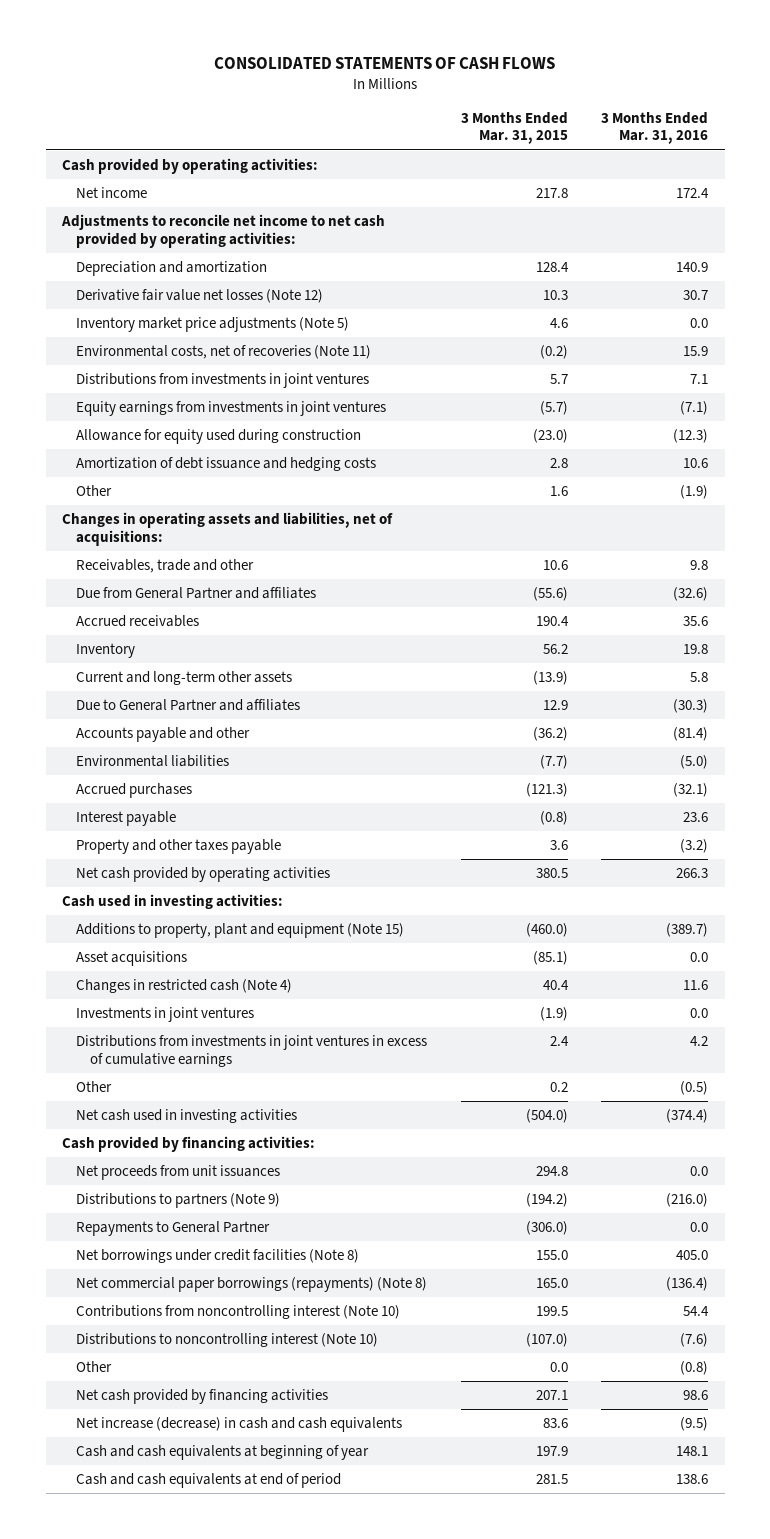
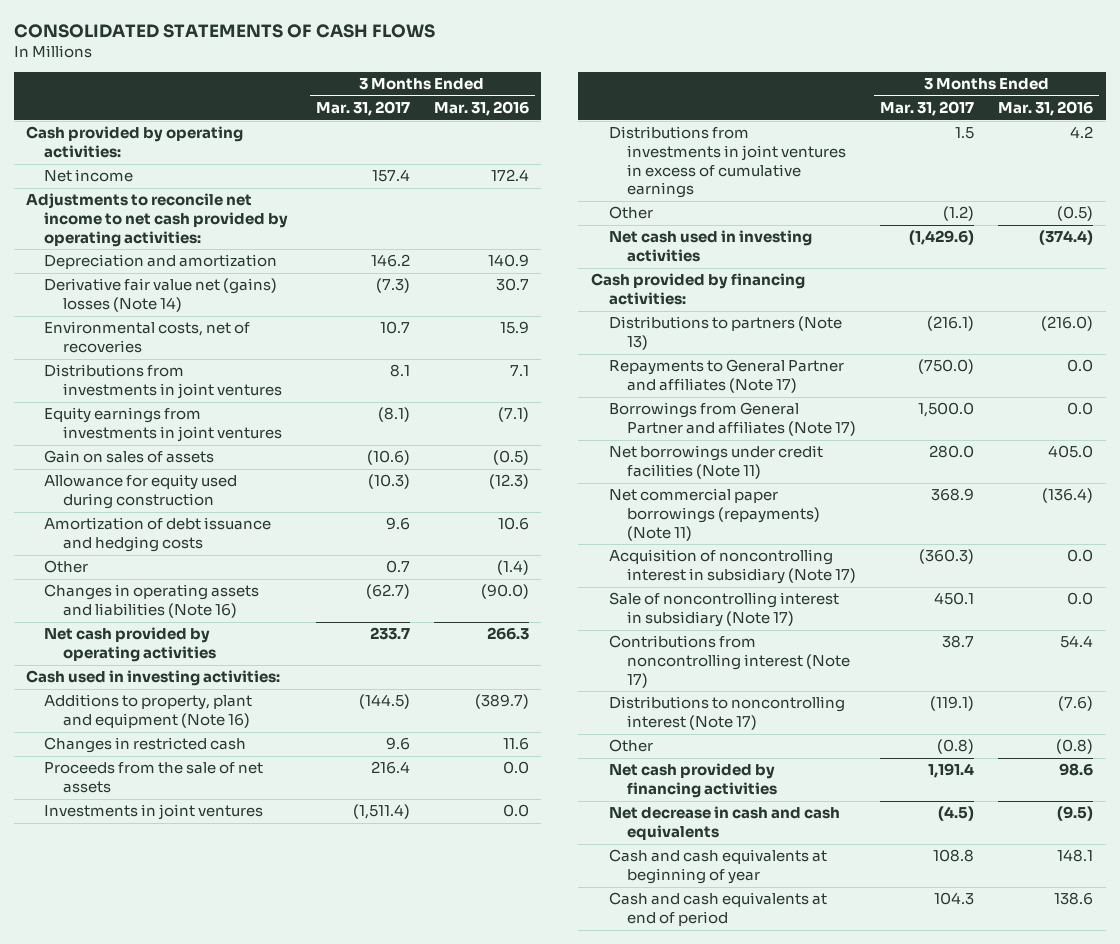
- | 3 Months Ended Mar. 31, 2015 | 3 Months Ended Mar. 31, 2016
+ | 3 Months Ended Mar. 31, 2017 | 3 Months Ended Mar. 31, 2016
- Derivative fair value net losses (Note 12) | 10.3 | 30.7
- Inventory market price adjustments (Note 5) | 4.6 | 0.0
- Environmental costs, net of recoveries (Note 11) | (0.2) | 15.9
+ Derivative fair value net (gains) losses (Note 14) | (7.3) | 30.7
+ Environmental costs, net of recoveries | 10.7 | 15.9
+ Gain on sales of assets | (10.6) | (0.5)
- Other | 1.6 | (1.9)
- Changes in operating assets and liabilities, net of acquisitions:
- Receivables, trade and other | 10.6 | 9.8
- Due from General Partner and affiliates | (55.6) | (32.6)
- Accrued receivables | 190.4 | 35.6
- Inventory | 56.2 | 19.8
- Current and long-term other assets | (13.9) | 5.8
- Due to General Partner and affiliates | 12.9 | (30.3)
- Accounts payable and other | (36.2) | (81.4)
- Environmental liabilities | (7.7) | (5.0)
- Accrued purchases | (121.3) | (32.1)
- Interest payable | (0.8) | 23.6
- Property and other taxes payable | 3.6 | (3.2)
+ Other | 0.7 | (1.4)
+ Changes in operating assets and liabilities (Note 16) | (62.7) | (90.0)
- Additions to property, plant and equipment (Note 15) | (460.0) | (389.7)
- Asset acquisitions | (85.1) | 0.0
- Changes in restricted cash (Note 4) | 40.4 | 11.6
+ Additions to property, plant and equipment (Note 16) | (144.5) | (389.7)
+ Changes in restricted cash | 9.6 | 11.6
+ Proceeds from the sale of net assets | 216.4 | 0.0
- Net proceeds from unit issuances | 294.8 | 0.0
- Distributions to partners (Note 9) | (194.2) | (216.0)
- Repayments to General Partner | (306.0) | 0.0
- Net borrowings under credit facilities (Note 8) | 155.0 | 405.0
- Net commercial paper borrowings (repayments) (Note 8) | 165.0 | (136.4)
- Contributions from noncontrolling interest (Note 10) | 199.5 | 54.4
- Distributions to noncontrolling interest (Note 10) | (107.0) | (7.6)
+ Distributions to partners (Note 13) | (216.1) | (216.0)
+ Repayments to General Partner and affiliates (Note 17) | (750.0) | 0.0
+ Borrowings from General Partner and affiliates (Note 17) | 1,500.0 | 0.0
+ Net borrowings under credit facilities (Note 11) | 280.0 | 405.0
+ Net commercial paper borrowings (repayments) (Note 11) | 368.9 | (136.4)
+ Acquisition of noncontrolling interest in subsidiary (Note 17) | (360.3) | 0.0
+ Sale of noncontrolling interest in subsidiary (Note 17) | 450.1 | 0.0
+ Contributions from noncontrolling interest (Note 17) | 38.7 | 54.4
+ Distributions to noncontrolling interest (Note 17) | (119.1) | (7.6)
- Net increase (decrease) in cash and cash equivalents | 83.6 | (9.5)
+ Net decrease in cash and cash equivalents | (4.5) | (9.5)

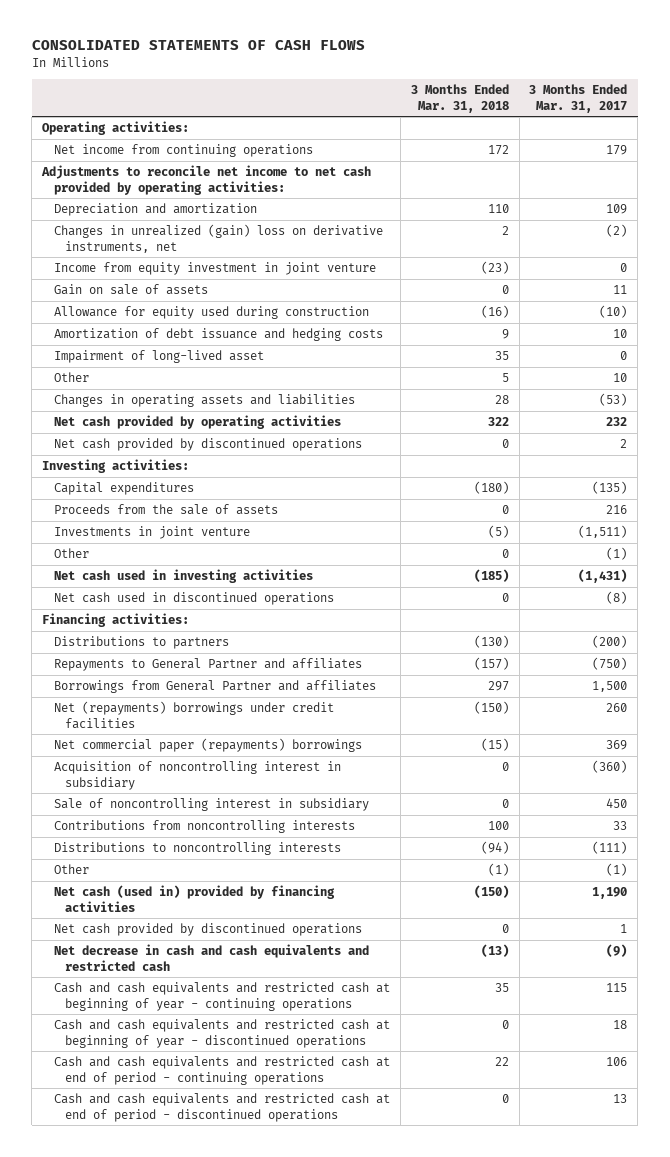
- | 3 Months Ended Mar. 31, 2017 | 3 Months Ended Mar. 31, 2016
+ | 3 Months Ended Mar. 31, 2018 | 3 Months Ended Mar. 31, 2017
- Cash provided by operating activities:
- Net income | 157.4 | 172.4
+ Operating activities:
+ Net income from continuing operations | 172 | 179
- Depreciation and amortization | 146.2 | 140.9
- Derivative fair value net (gains) losses (Note 14) | (7.3) | 30.7
- Environmental costs, net of recoveries | 10.7 | 15.9
- Distributions from investments in joint ventures | 8.1 | 7.1
- Equity earnings from investments in joint ventures | (8.1) | (7.1)
- Gain on sales of assets | (10.6) | (0.5)
- Allowance for equity used during construction | (10.3) | (12.3)
- Amortization of debt issuance and hedging costs | 9.6 | 10.6
- Other | 0.7 | (1.4)
- Changes in operating assets and liabilities (Note 16) | (62.7) | (90.0)
- Net cash provided by operating activities | 233.7 | 266.3
- Cash used in investing activities:
- Additions to property, plant and equipment (Note 16) | (144.5) | (389.7)
- Changes in restricted cash | 9.6 | 11.6
- Proceeds from the sale of net assets | 216.4 | 0.0
- Investments in joint ventures | (1,511.4) | 0.0
- Distributions from investments in joint ventures in excess of cumulative earnings | 1.5 | 4.2
- Other | (1.2) | (0.5)
- Net cash used in investing activities | (1,429.6) | (374.4)
- Cash provided by financing activities:
- Distributions to partners (Note 13) | (216.1) | (216.0)
- Repayments to General Partner and affiliates (Note 17) | (750.0) | 0.0
- Borrowings from General Partner and affiliates (Note 17) | 1,500.0 | 0.0
- Net borrowings under credit facilities (Note 11) | 280.0 | 405.0
- Net commercial paper borrowings (repayments) (Note 11) | 368.9 | (136.4)
- Acquisition of noncontrolling interest in subsidiary (Note 17) | (360.3) | 0.0
- Sale of noncontrolling interest in subsidiary (Note 17) | 450.1 | 0.0
- Contributions from noncontrolling interest (Note 17) | 38.7 | 54.4
- Distributions to noncontrolling interest (Note 17) | (119.1) | (7.6)
- Other | (0.8) | (0.8)
- Net cash provided by financing activities | 1,191.4 | 98.6
- Net decrease in cash and cash equivalents | (4.5) | (9.5)
- Cash and cash equivalents at beginning of year | 108.8 | 148.1
- Cash and cash equivalents at end of period | 104.3 | 138.6
+ Depreciation and amortization | 110 | 109
+ Changes in unrealized (gain) loss on derivative instruments, net | 2 | (2)
+ Income from equity investment in joint venture | (23) | 0
+ Gain on sale of assets | 0 | 11
+ Allowance for equity used during construction | (16) | (10)
+ Amortization of debt issuance and hedging costs | 9 | 10
+ Impairment of long-lived asset | 35 | 0
+ Other | 5 | 10
+ Changes in operating assets and liabilities | 28 | (53)
+ Net cash provided by operating activities | 322 | 232
+ Net cash provided by discontinued operations | 0 | 2
+ Investing activities:
+ Capital expenditures | (180) | (135)
+ Proceeds from the sale of assets | 0 | 216
+ Investments in joint venture | (5) | (1,511)
+ Other | 0 | (1)
+ Net cash used in investing activities | (185) | (1,431)
+ Net cash used in discontinued operations | 0 | (8)
+ Financing activities:
+ Distributions to partners | (130) | (200)
+ Repayments to General Partner and affiliates | (157) | (750)
+ Borrowings from General Partner and affiliates | 297 | 1,500
+ Net (repayments) borrowings under credit facilities | (150) | 260
+ Net commercial paper (repayments) borrowings | (15) | 369
+ Acquisition of noncontrolling interest in subsidiary | 0 | (360)
+ Sale of noncontrolling interest in subsidiary | 0 | 450
+ Contributions from noncontrolling interests | 100 | 33
+ Distributions to noncontrolling interests | (94) | (111)
+ Other | (1) | (1)
+ Net cash (used in) provided by financing activities | (150) | 1,190
+ Net cash provided by discontinued operations | 0 | 1
+ Net decrease in cash and cash equivalents and restricted cash | (13) | (9)
+ Cash and cash equivalents and restricted cash at beginning of year - continuing operations | 35 | 115
+ Cash and cash equivalents and restricted cash at beginning of year - discontinued operations | 0 | 18
+ Cash and cash equivalents and restricted cash at end of period - continuing operations | 22 | 106
+ Cash and cash equivalents and restricted cash at end of period - discontinued operations | 0 | 13

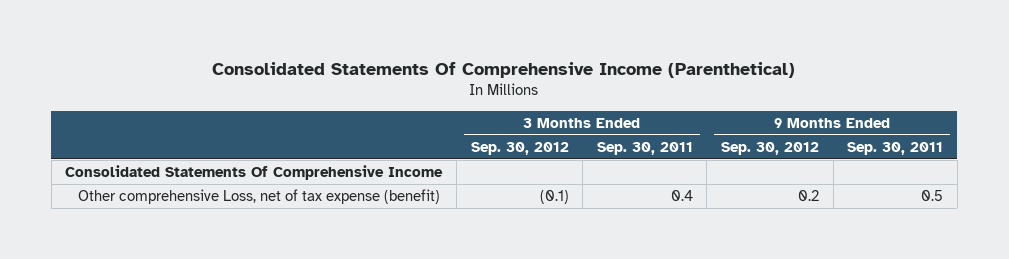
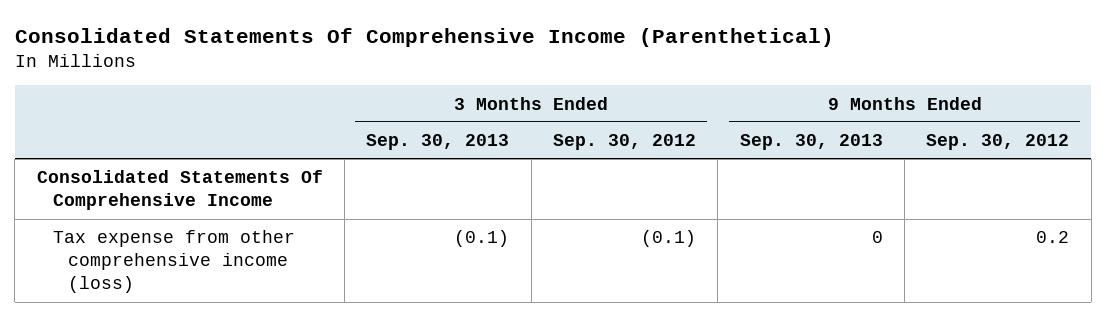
- | 3 Months Ended Sep. 30, 2012 | 3 Months Ended Sep. 30, 2011 | 9 Months Ended Sep. 30, 2012 | 9 Months Ended Sep. 30, 2011
+ | 3 Months Ended Sep. 30, 2013 | 3 Months Ended Sep. 30, 2012 | 9 Months Ended Sep. 30, 2013 | 9 Months Ended Sep. 30, 2012
- Other comprehensive Loss, net of tax expense (benefit) | (0.1) | 0.4 | 0.2 | 0.5
+ Tax expense from other comprehensive income (loss) | (0.1) | (0.1) | 0 | 0.2

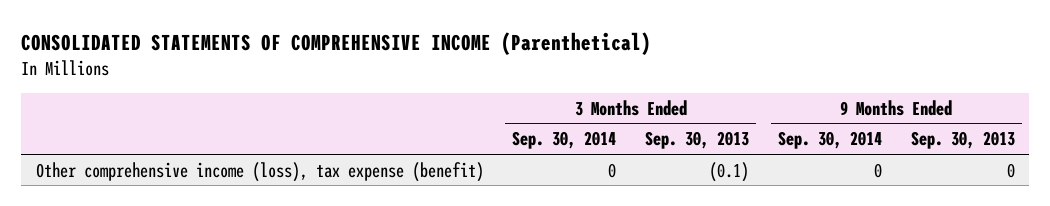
- Consolidated Statements Of Comprehensive Income (Parenthetical)
+ CONSOLIDATED STATEMENTS OF COMPREHENSIVE INCOME (Parenthetical)
- | 3 Months Ended Sep. 30, 2013 | 3 Months Ended Sep. 30, 2012 | 9 Months Ended Sep. 30, 2013 | 9 Months Ended Sep. 30, 2012
+ | 3 Months Ended Sep. 30, 2014 | 3 Months Ended Sep. 30, 2013 | 9 Months Ended Sep. 30, 2014 | 9 Months Ended Sep. 30, 2013
- Consolidated Statements Of Comprehensive Income
- Tax expense from other comprehensive income (loss) | (0.1) | (0.1) | 0 | 0.2
+ Other comprehensive income (loss), tax expense (benefit) | 0 | (0.1) | 0 | 0

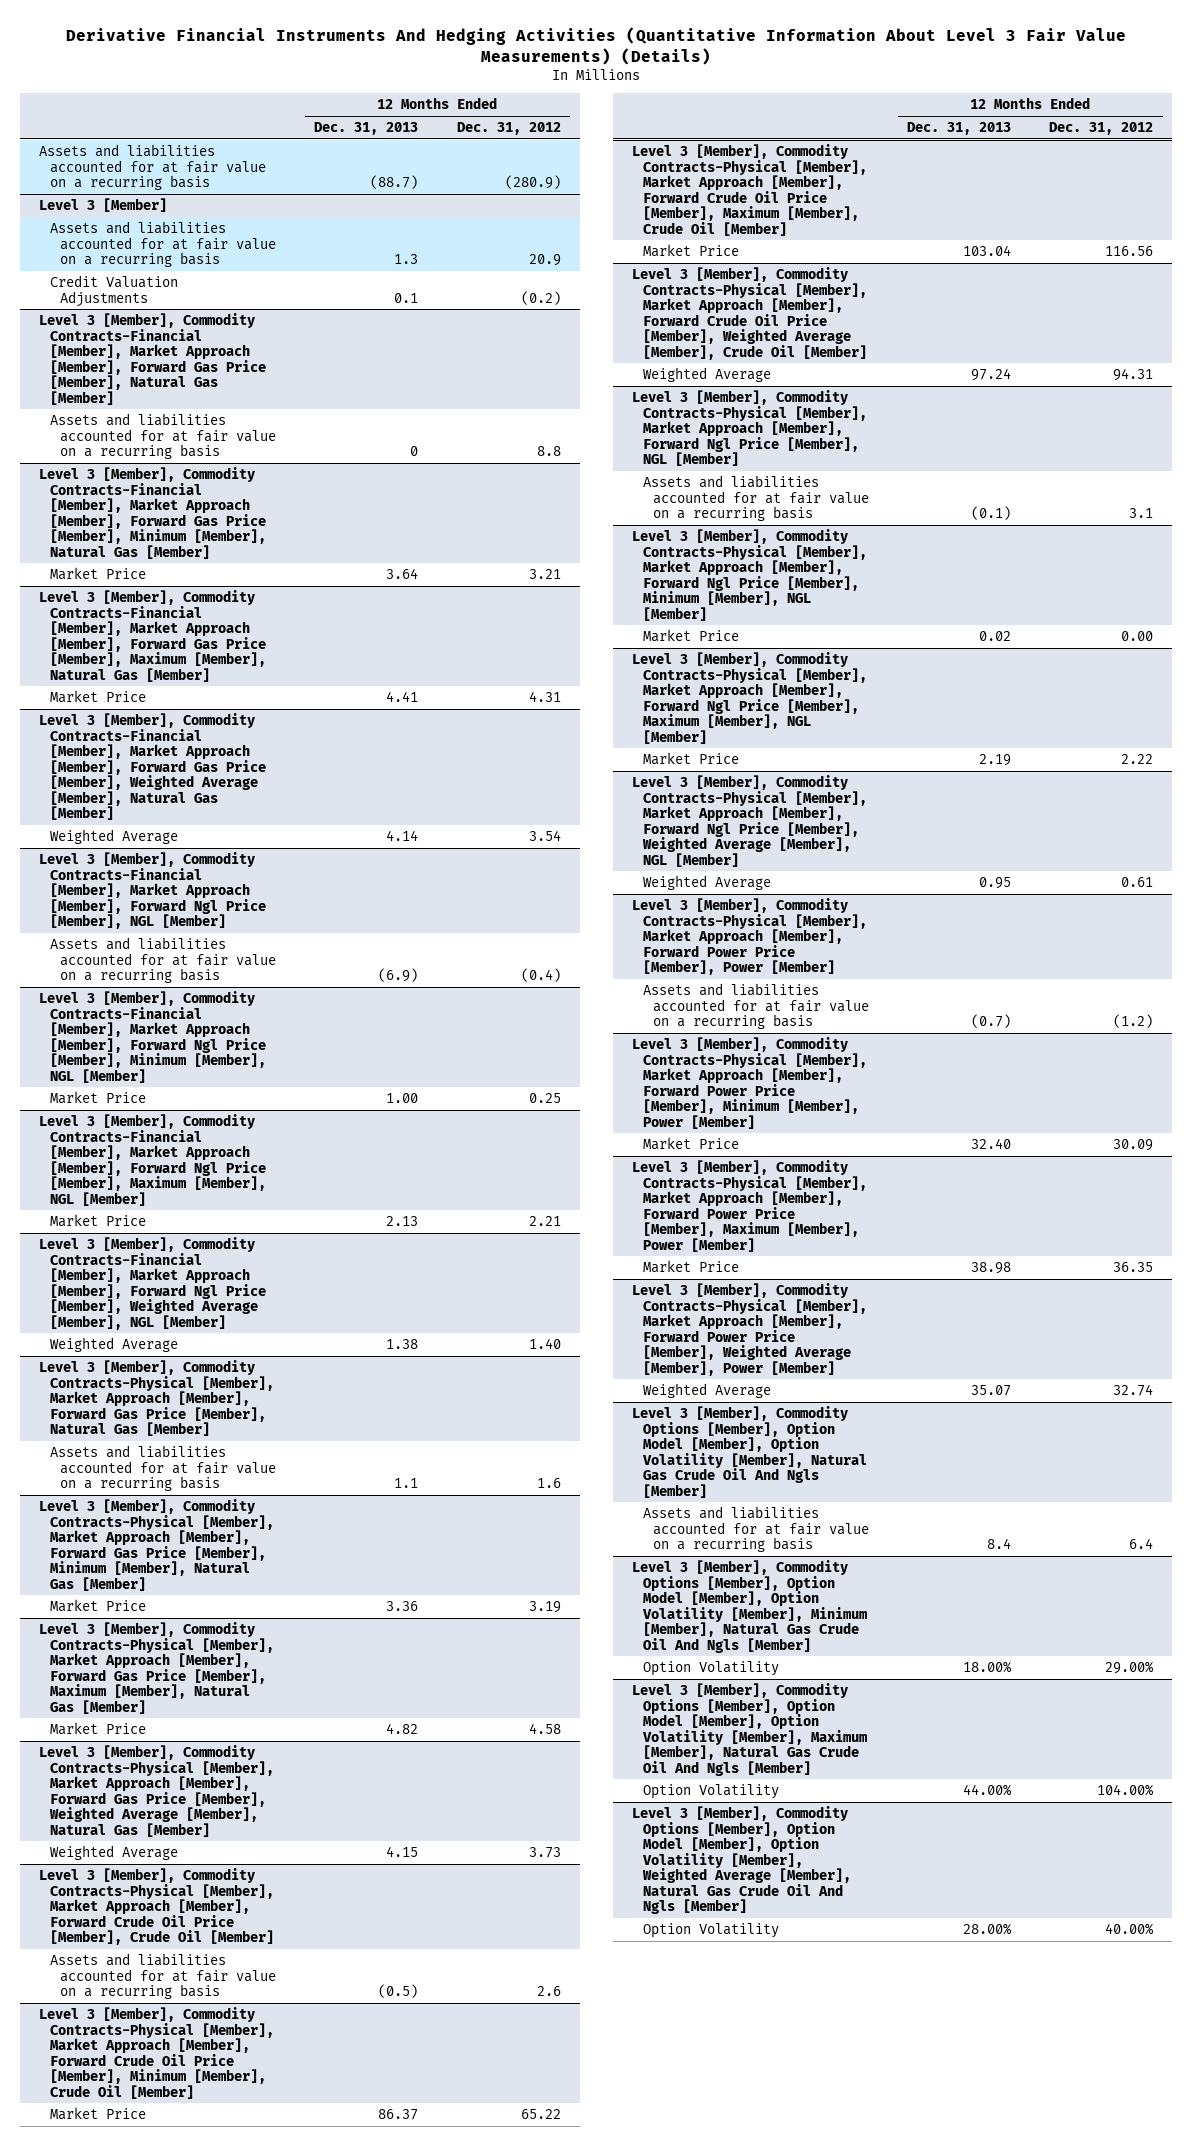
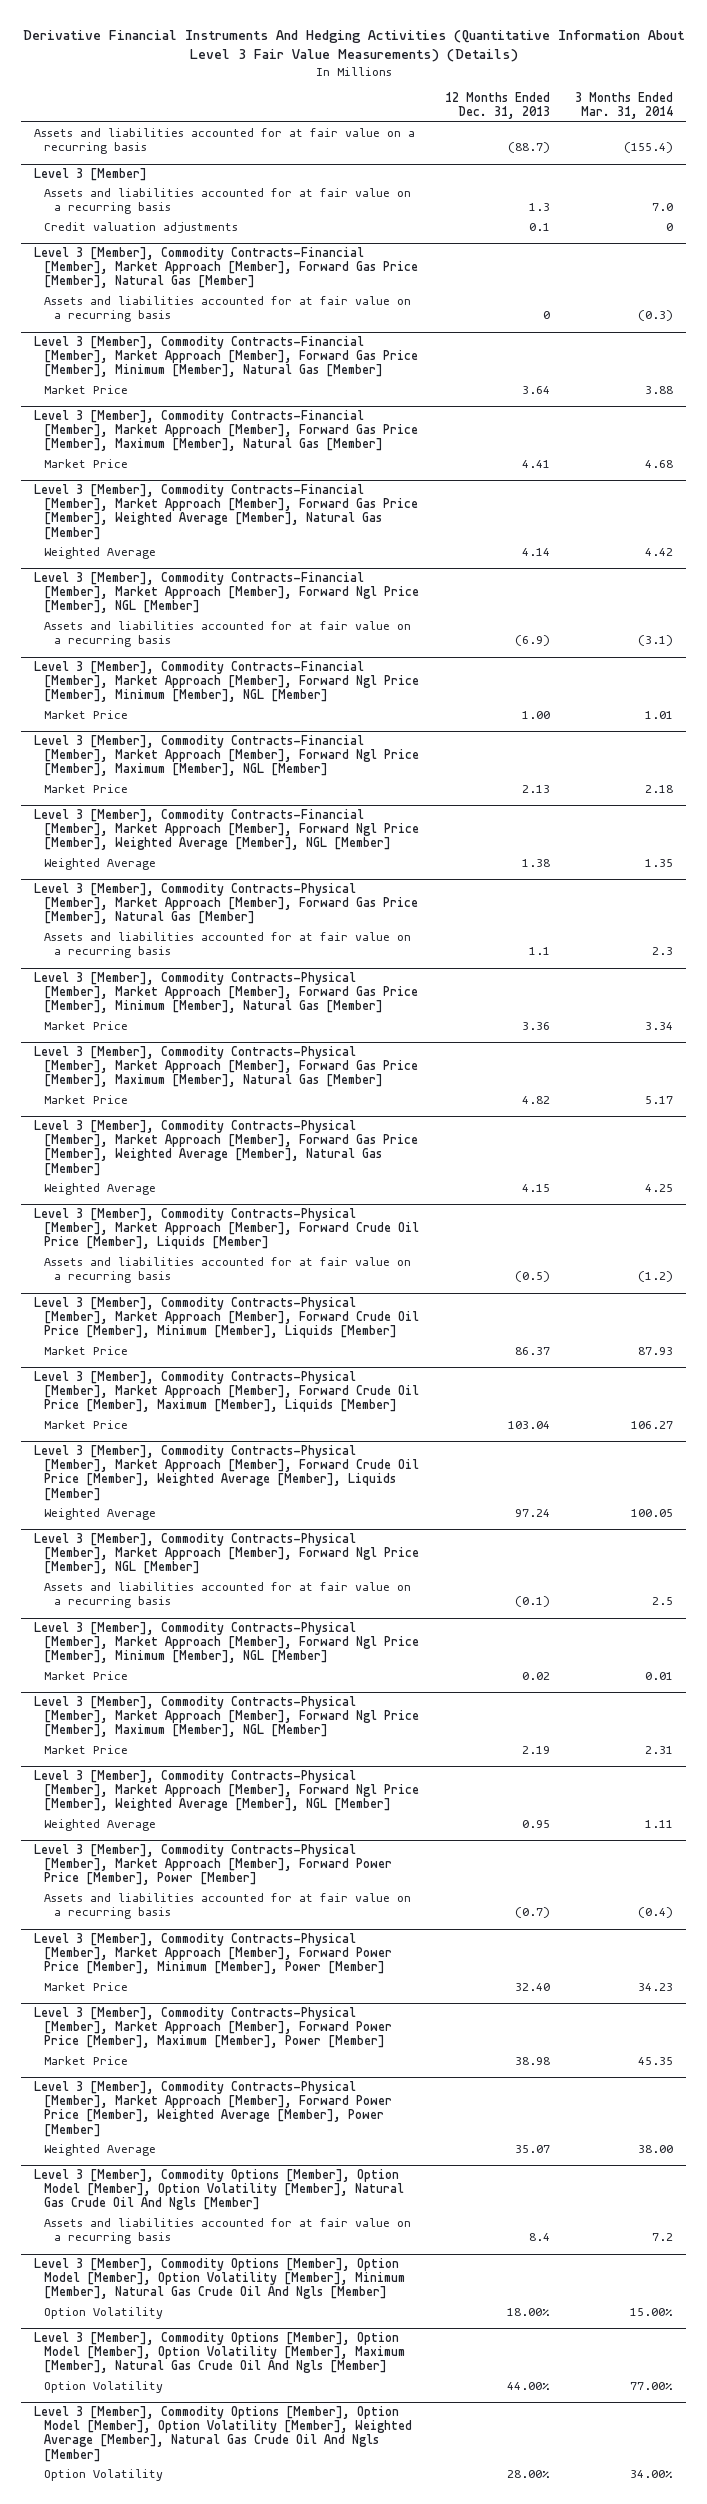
- | 12 Months Ended Dec. 31, 2013 | 12 Months Ended Dec. 31, 2012
+ | 12 Months Ended Dec. 31, 2013 | 3 Months Ended Mar. 31, 2014
@ Level 3 [Member]
- Credit Valuation Adjustments | 0.1 | (0.2)
+ Credit valuation adjustments | 0.1 | 0
- Level 3 [Member], Commodity Contracts-Physical [Member], Market Approach [Member], Forward Crude Oil Price [Member], Crude Oil [Member]
+ Level 3 [Member], Commodity Contracts-Physical [Member], Market Approach [Member], Forward Crude Oil Price [Member], Liquids [Member]
- Level 3 [Member], Commodity Contracts-Physical [Member], Market Approach [Member], Forward Crude Oil Price [Member], Minimum [Member], Crude Oil [Member]
+ Level 3 [Member], Commodity Contracts-Physical [Member], Market Approach [Member], Forward Crude Oil Price [Member], Minimum [Member], Liquids [Member]
- Level 3 [Member], Commodity Contracts-Physical [Member], Market Approach [Member], Forward Crude Oil Price [Member], Maximum [Member], Crude Oil [Member]
+ Level 3 [Member], Commodity Contracts-Physical [Member], Market Approach [Member], Forward Crude Oil Price [Member], Maximum [Member], Liquids [Member]
- Level 3 [Member], Commodity Contracts-Physical [Member], Market Approach [Member], Forward Crude Oil Price [Member], Weighted Average [Member], Crude Oil [Member]
+ Level 3 [Member], Commodity Contracts-Physical [Member], Market Approach [Member], Forward Crude Oil Price [Member], Weighted Average [Member], Liquids [Member]

